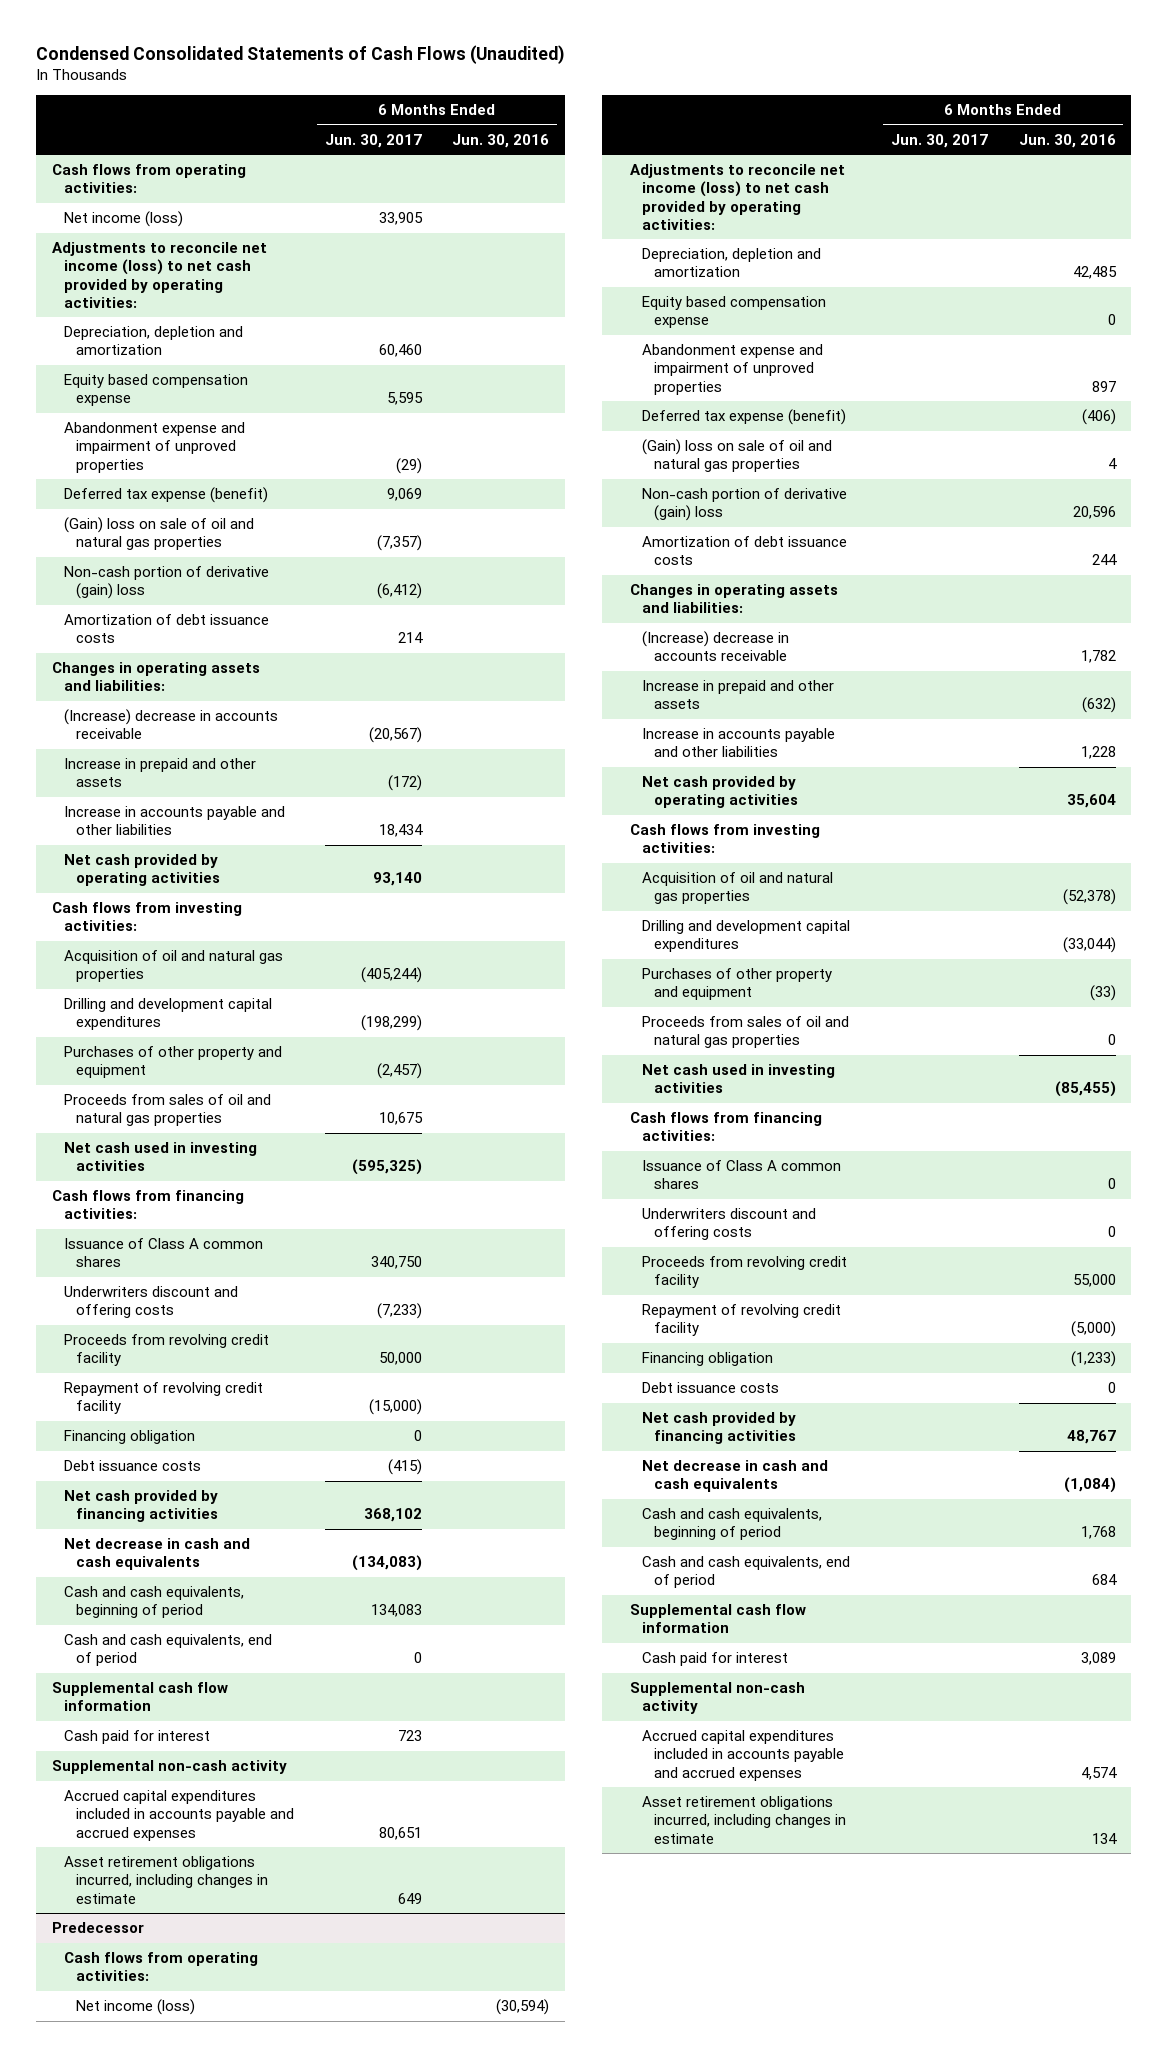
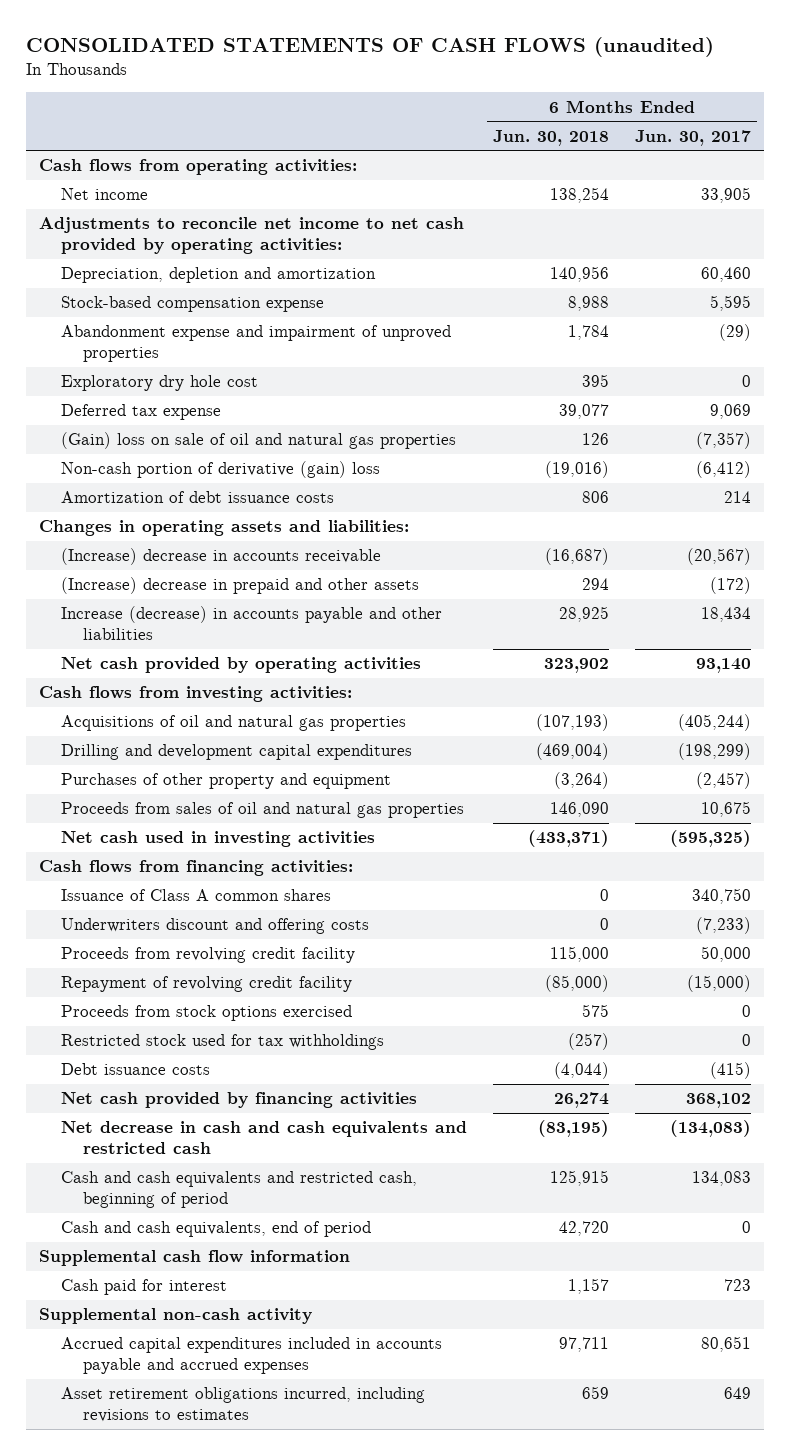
- Condensed Consolidated Statements of Cash Flows (Unaudited)
+ CONSOLIDATED STATEMENTS OF CASH FLOWS (unaudited)
- | 6 Months Ended Jun. 30, 2017 | 6 Months Ended Jun. 30, 2016
+ | 6 Months Ended Jun. 30, 2018 | 6 Months Ended Jun. 30, 2017
- Net income (loss) | 33,905 |
- Adjustments to reconcile net income (loss) to net cash provided by operating activities:
+ Net income | 138,254 | 33,905
+ Adjustments to reconcile net income to net cash provided by operating activities:
- Equity based compensation expense | 5,595 |
+ Stock-based compensation expense | 8,988 | 5,595
- Deferred tax expense (benefit) | 9,069 |
+ Exploratory dry hole cost | 395 | 0
+ Deferred tax expense | 39,077 | 9,069
- Increase in prepaid and other assets | (172) |
- Increase in accounts payable and other liabilities | 18,434 |
+ (Increase) decrease in prepaid and other assets | 294 | (172)
+ Increase (decrease) in accounts payable and other liabilities | 28,925 | 18,434
- Acquisition of oil and natural gas properties | (405,244) |
+ Acquisitions of oil and natural gas properties | (107,193) | (405,244)
- Financing obligation | 0 |
+ Proceeds from stock options exercised | 575 | 0
+ Restricted stock used for tax withholdings | (257) | 0
- Net decrease in cash and cash equivalents | (134,083) |
- Cash and cash equivalents, beginning of period | 134,083 |
+ Net decrease in cash and cash equivalents and restricted cash | (83,195) | (134,083)
+ Cash and cash equivalents and restricted cash, beginning of period | 125,915 | 134,083
- Asset retirement obligations incurred, including changes in estimate | 649 |
- Predecessor
- Cash flows from operating activities:
- Net income (loss) | | (30,594)
- Adjustments to reconcile net income (loss) to net cash provided by operating activities:
- Depreciation, depletion and amortization | | 42,485
- Equity based compensation expense | | 0
- Abandonment expense and impairment of unproved properties | | 897
- Deferred tax expense (benefit) | | (406)
- (Gain) loss on sale of oil and natural gas properties | | 4
- Non-cash portion of derivative (gain) loss | | 20,596
- Amortization of debt issuance costs | | 244
- Changes in operating assets and liabilities:
- (Increase) decrease in accounts receivable | | 1,782
- Increase in prepaid and other assets | | (632)
- Increase in accounts payable and other liabilities | | 1,228
- Net cash provided by operating activities | | 35,604
- Cash flows from investing activities:
- Acquisition of oil and natural gas properties | | (52,378)
- Drilling and development capital expenditures | | (33,044)
- Purchases of other property and equipment | | (33)
- Proceeds from sales of oil and natural gas properties | | 0
- Net cash used in investing activities | | (85,455)
- Cash flows from financing activities:
- Issuance of Class A common shares | | 0
- Underwriters discount and offering costs | | 0
- Proceeds from revolving credit facility | | 55,000
- Repayment of revolving credit facility | | (5,000)
- Financing obligation | | (1,233)
- Debt issuance costs | | 0
- Net cash provided by financing activities | | 48,767
- Net decrease in cash and cash equivalents | | (1,084)
- Cash and cash equivalents, beginning of period | | 1,768
- Cash and cash equivalents, end of period | | 684
- Supplemental cash flow information
- Cash paid for interest | | 3,089
- Supplemental non-cash activity
- Accrued capital expenditures included in accounts payable and accrued expenses | | 4,574
- Asset retirement obligations incurred, including changes in estimate | | 134
+ Asset retirement obligations incurred, including revisions to estimates | 659 | 649

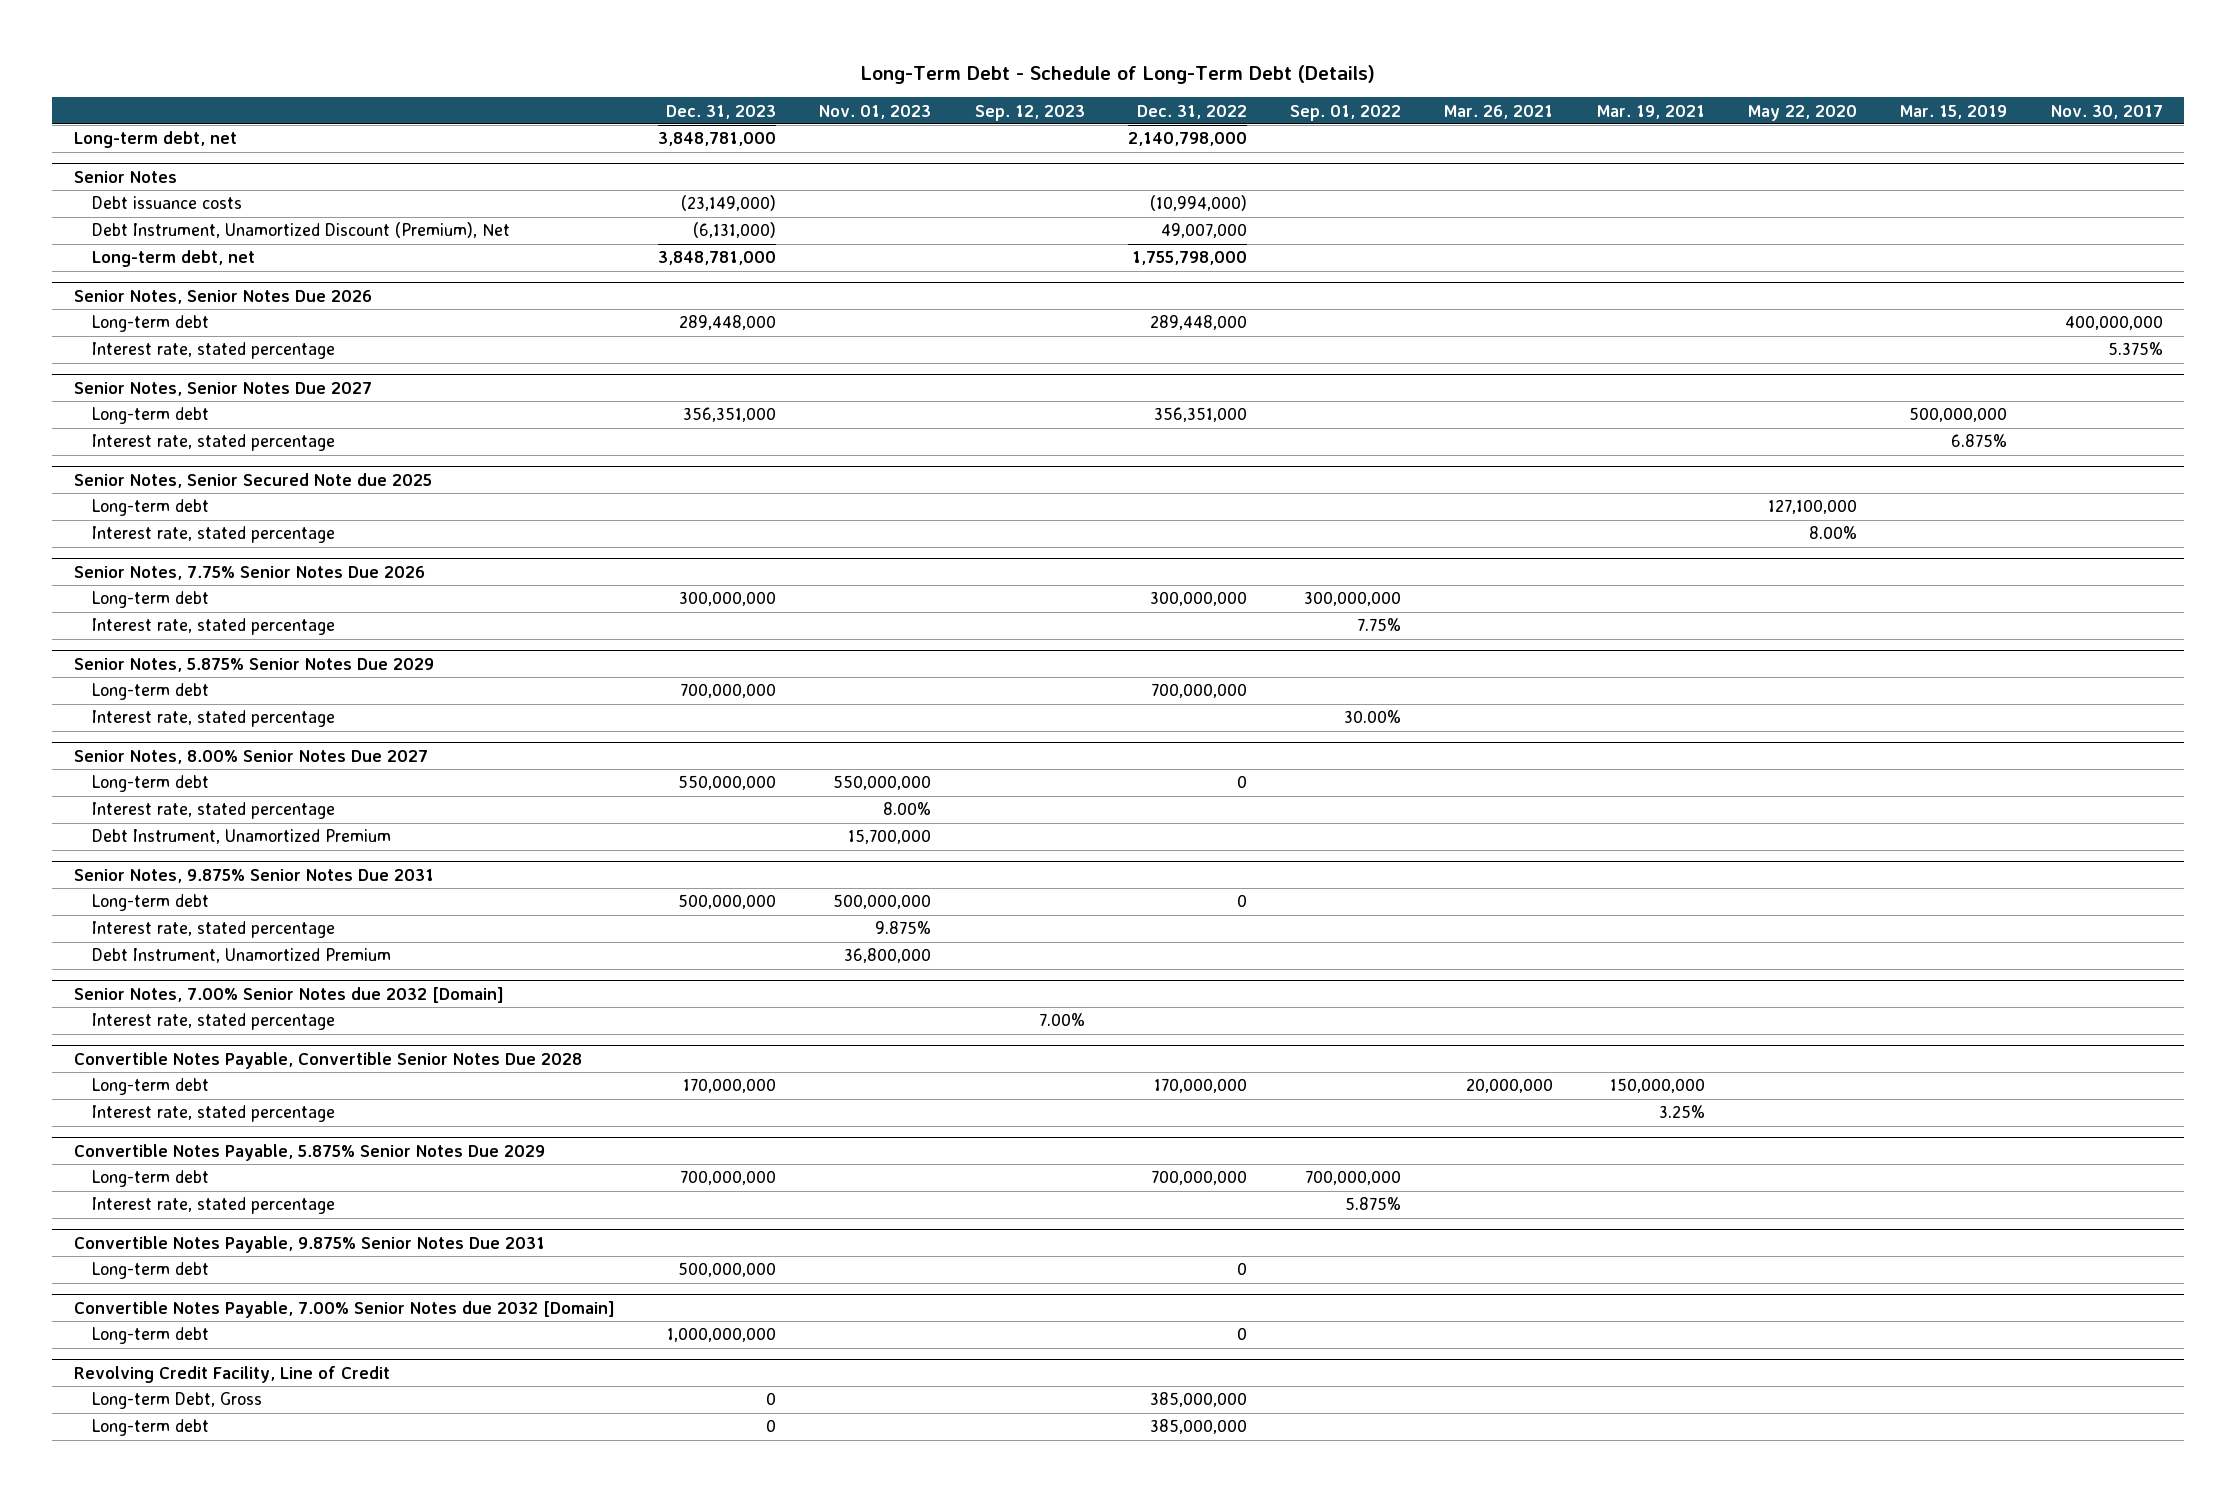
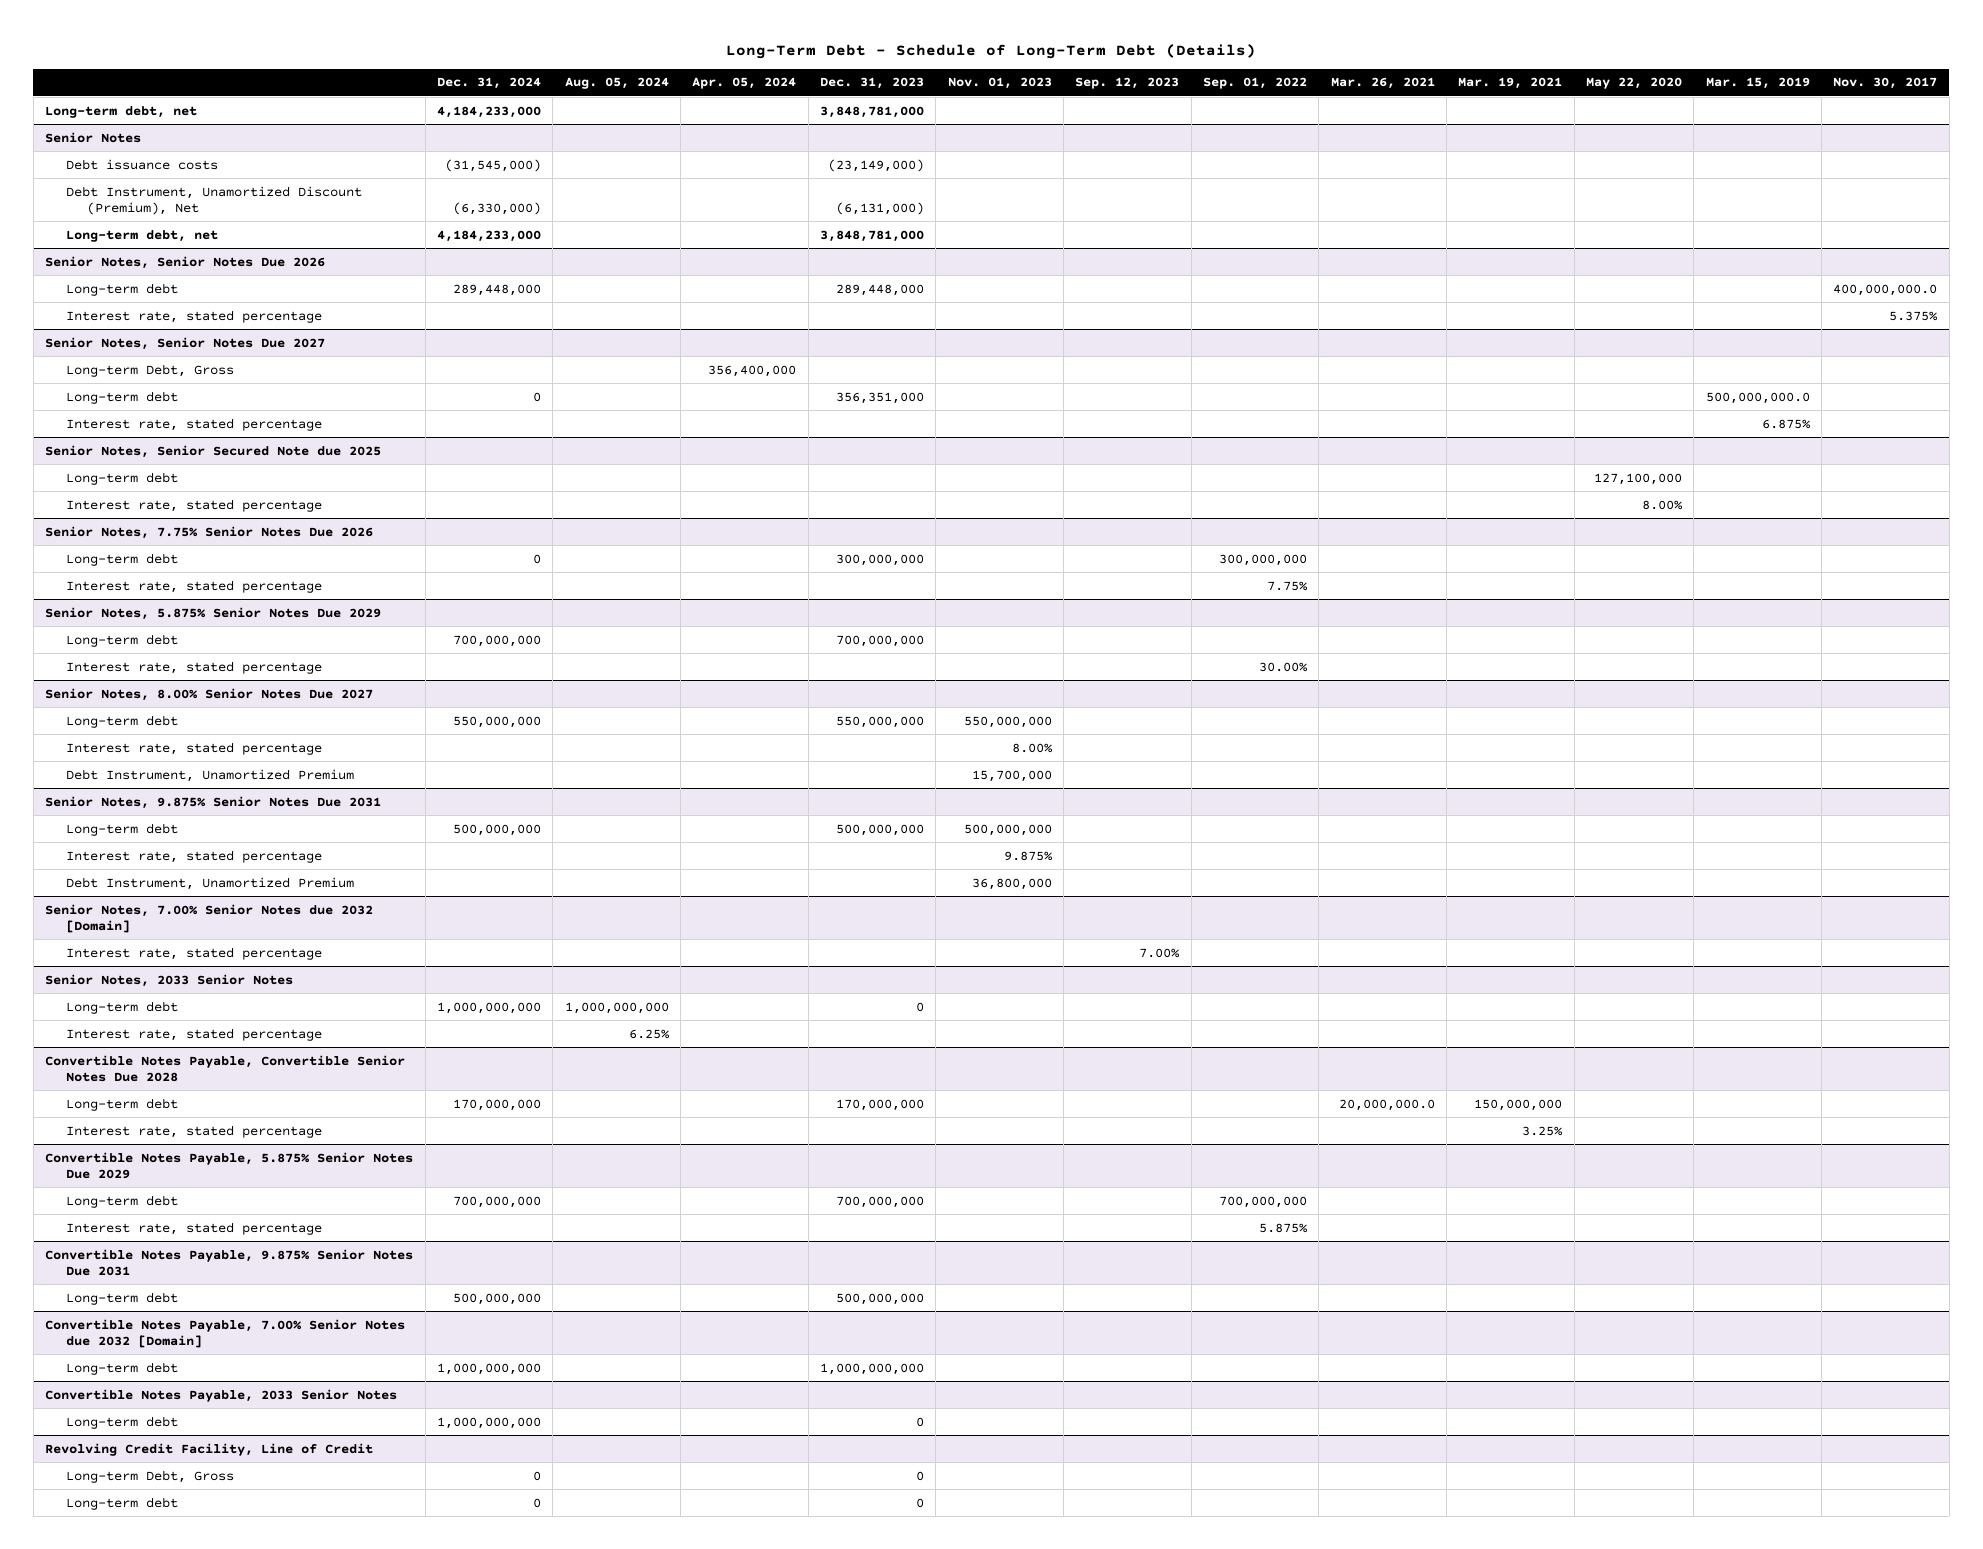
- | Dec. 31, 2023 | Nov. 01, 2023 | Sep. 12, 2023 | Dec. 31, 2022 | Sep. 01, 2022 | Mar. 26, 2021 | Mar. 19, 2021 | May 22, 2020 | Mar. 15, 2019 | Nov. 30, 2017
+ | Dec. 31, 2024 | Aug. 05, 2024 | Apr. 05, 2024 | Dec. 31, 2023 | Nov. 01, 2023 | Sep. 12, 2023 | Sep. 01, 2022 | Mar. 26, 2021 | Mar. 19, 2021 | May 22, 2020 | Mar. 15, 2019 | Nov. 30, 2017
@ Senior Notes, Senior Notes Due 2026
- Long-term debt | 289,448,000 | | | 289,448,000 | | | | | | 400,000,000
+ Long-term debt | 289,448,000 | | | 289,448,000 | | | | | | | | 400,000,000.0
@ Senior Notes, Senior Notes Due 2027
- Long-term debt | 356,351,000 | | | 356,351,000 | | | | | 500,000,000 |
+ Long-term Debt, Gross | | | 356,400,000 | | | | | | | | |
+ Long-term debt | 0 | | | 356,351,000 | | | | | | | 500,000,000.0 |
+ Senior Notes, 2033 Senior Notes
+ Long-term debt | 1,000,000,000 | 1,000,000,000 | | 0 | | | | | | | |
+ Interest rate, stated percentage | | 6.25% | | | | | | | | | |
@ Convertible Notes Payable, Convertible Senior Notes Due 2028
- Long-term debt | 170,000,000 | | | 170,000,000 | | 20,000,000 | 150,000,000 | | |
+ Long-term debt | 170,000,000 | | | 170,000,000 | | | | 20,000,000.0 | 150,000,000 | | |
+ Convertible Notes Payable, 2033 Senior Notes
+ Long-term debt | 1,000,000,000 | | | 0 | | | | | | | |

